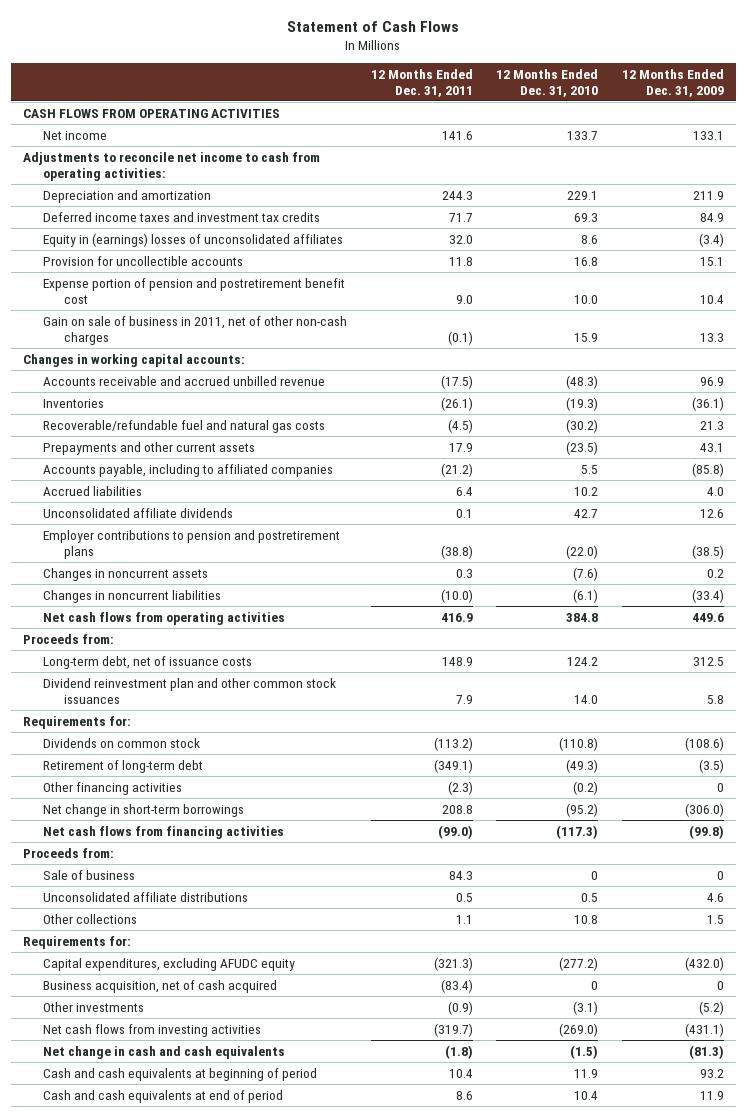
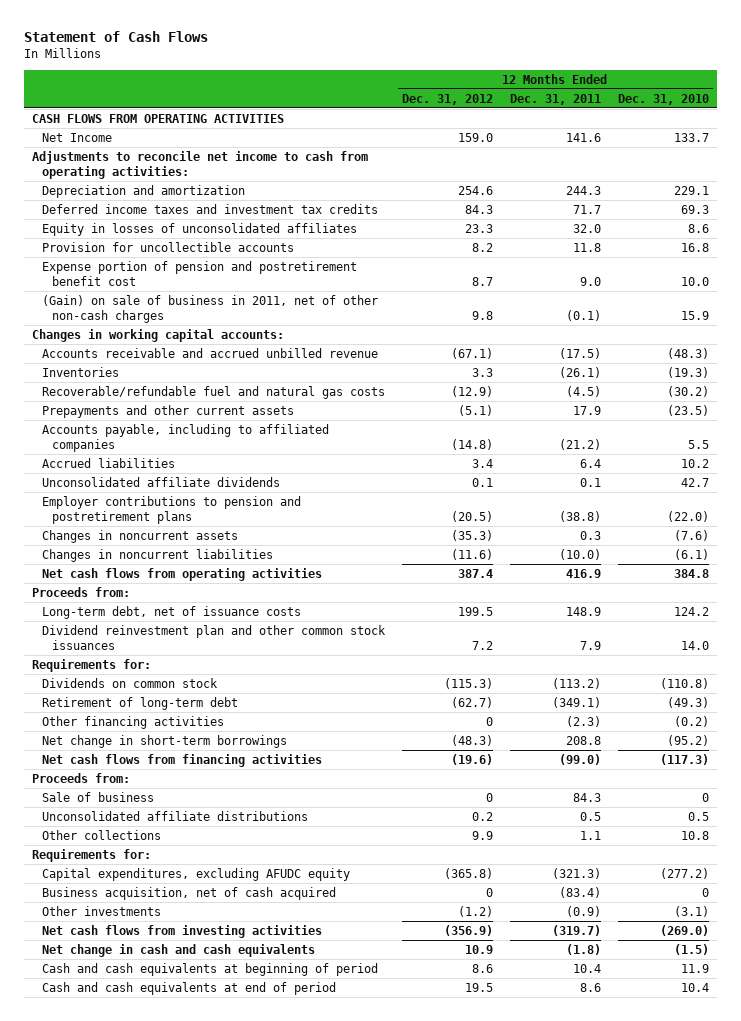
- | 12 Months Ended Dec. 31, 2011 | 12 Months Ended Dec. 31, 2010 | 12 Months Ended Dec. 31, 2009
+ | 12 Months Ended Dec. 31, 2012 | 12 Months Ended Dec. 31, 2011 | 12 Months Ended Dec. 31, 2010
- Net income | 141.6 | 133.7 | 133.1
+ Net Income | 159.0 | 141.6 | 133.7
- Equity in (earnings) losses of unconsolidated affiliates | 32.0 | 8.6 | (3.4)
+ Equity in losses of unconsolidated affiliates | 23.3 | 32.0 | 8.6
- Gain on sale of business in 2011, net of other non-cash charges | (0.1) | 15.9 | 13.3
+ (Gain) on sale of business in 2011, net of other non-cash charges | 9.8 | (0.1) | 15.9

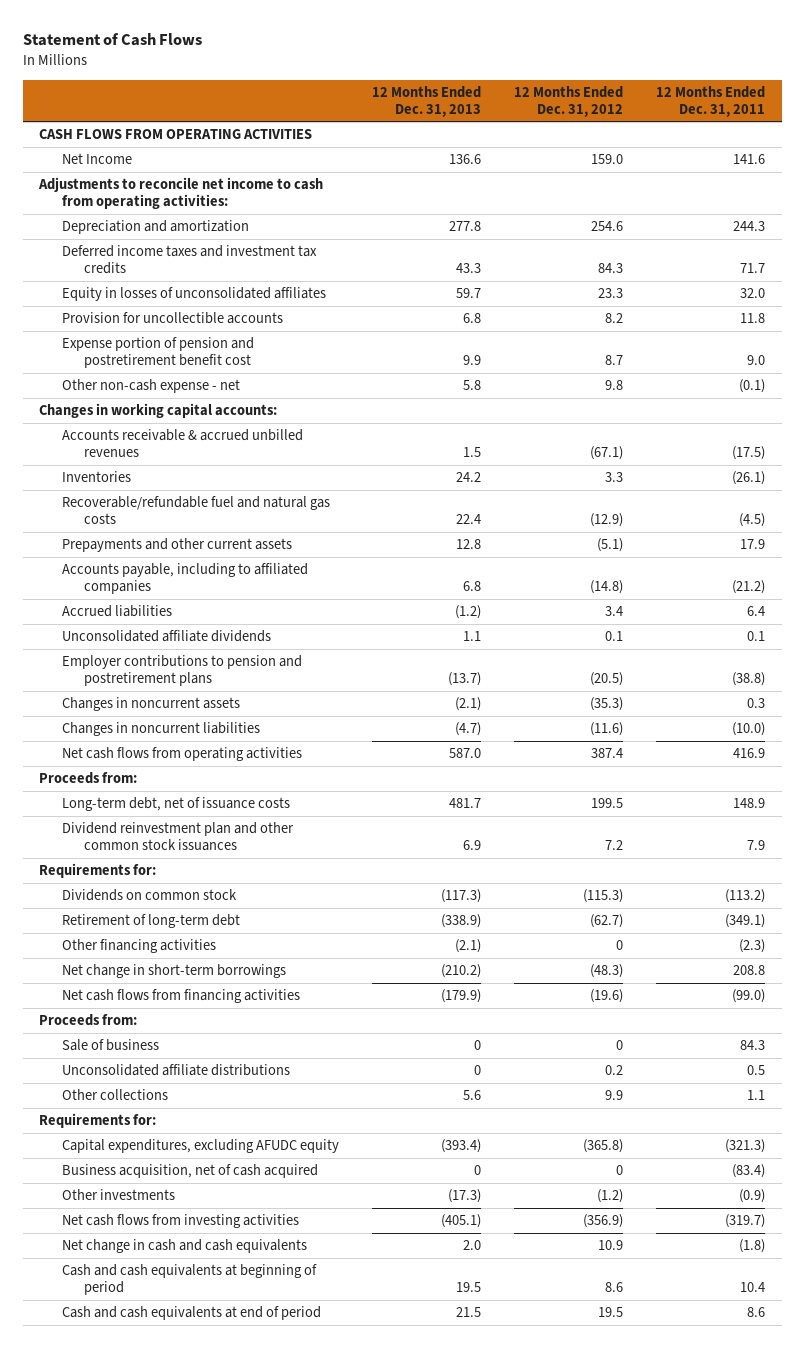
- | 12 Months Ended Dec. 31, 2012 | 12 Months Ended Dec. 31, 2011 | 12 Months Ended Dec. 31, 2010
+ | 12 Months Ended Dec. 31, 2013 | 12 Months Ended Dec. 31, 2012 | 12 Months Ended Dec. 31, 2011
- (Gain) on sale of business in 2011, net of other non-cash charges | 9.8 | (0.1) | 15.9
+ Other non-cash expense - net | 5.8 | 9.8 | (0.1)
- Accounts receivable and accrued unbilled revenue | (67.1) | (17.5) | (48.3)
+ Accounts receivable & accrued unbilled revenues | 1.5 | (67.1) | (17.5)

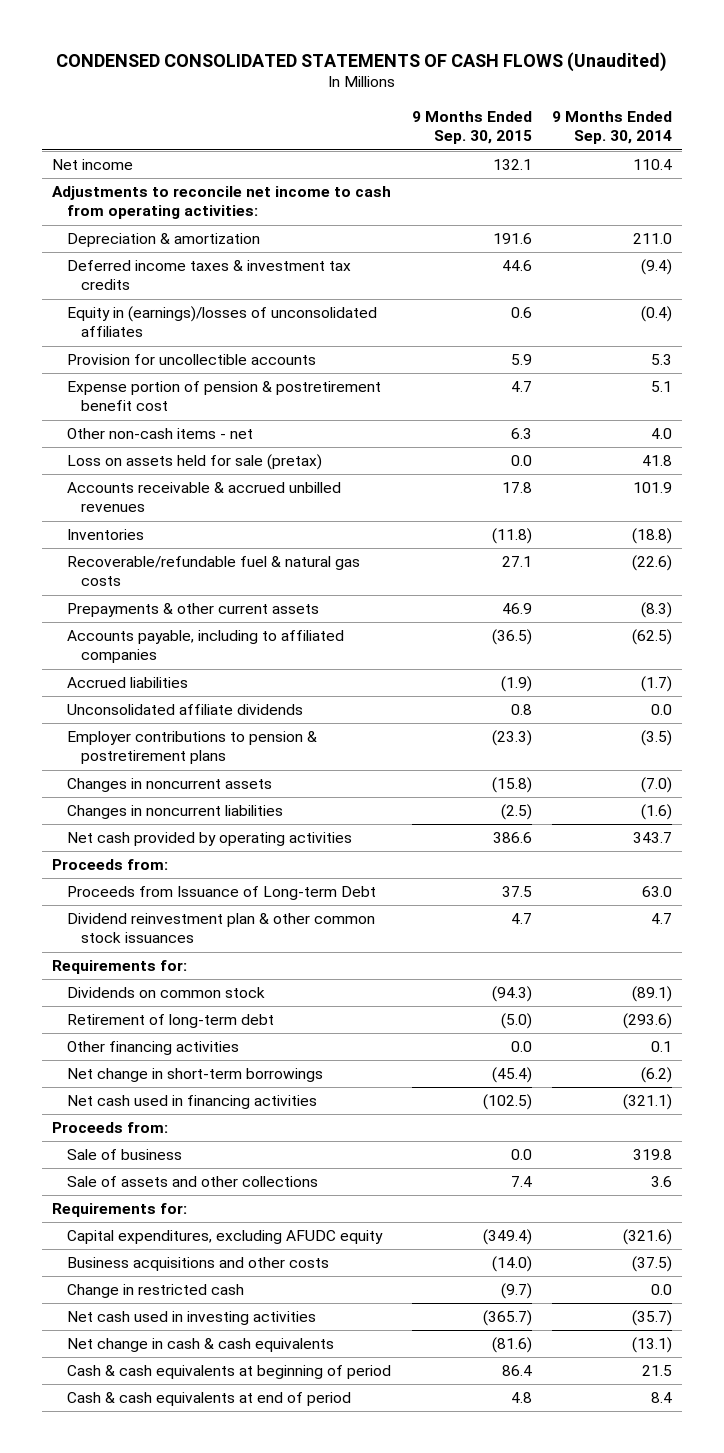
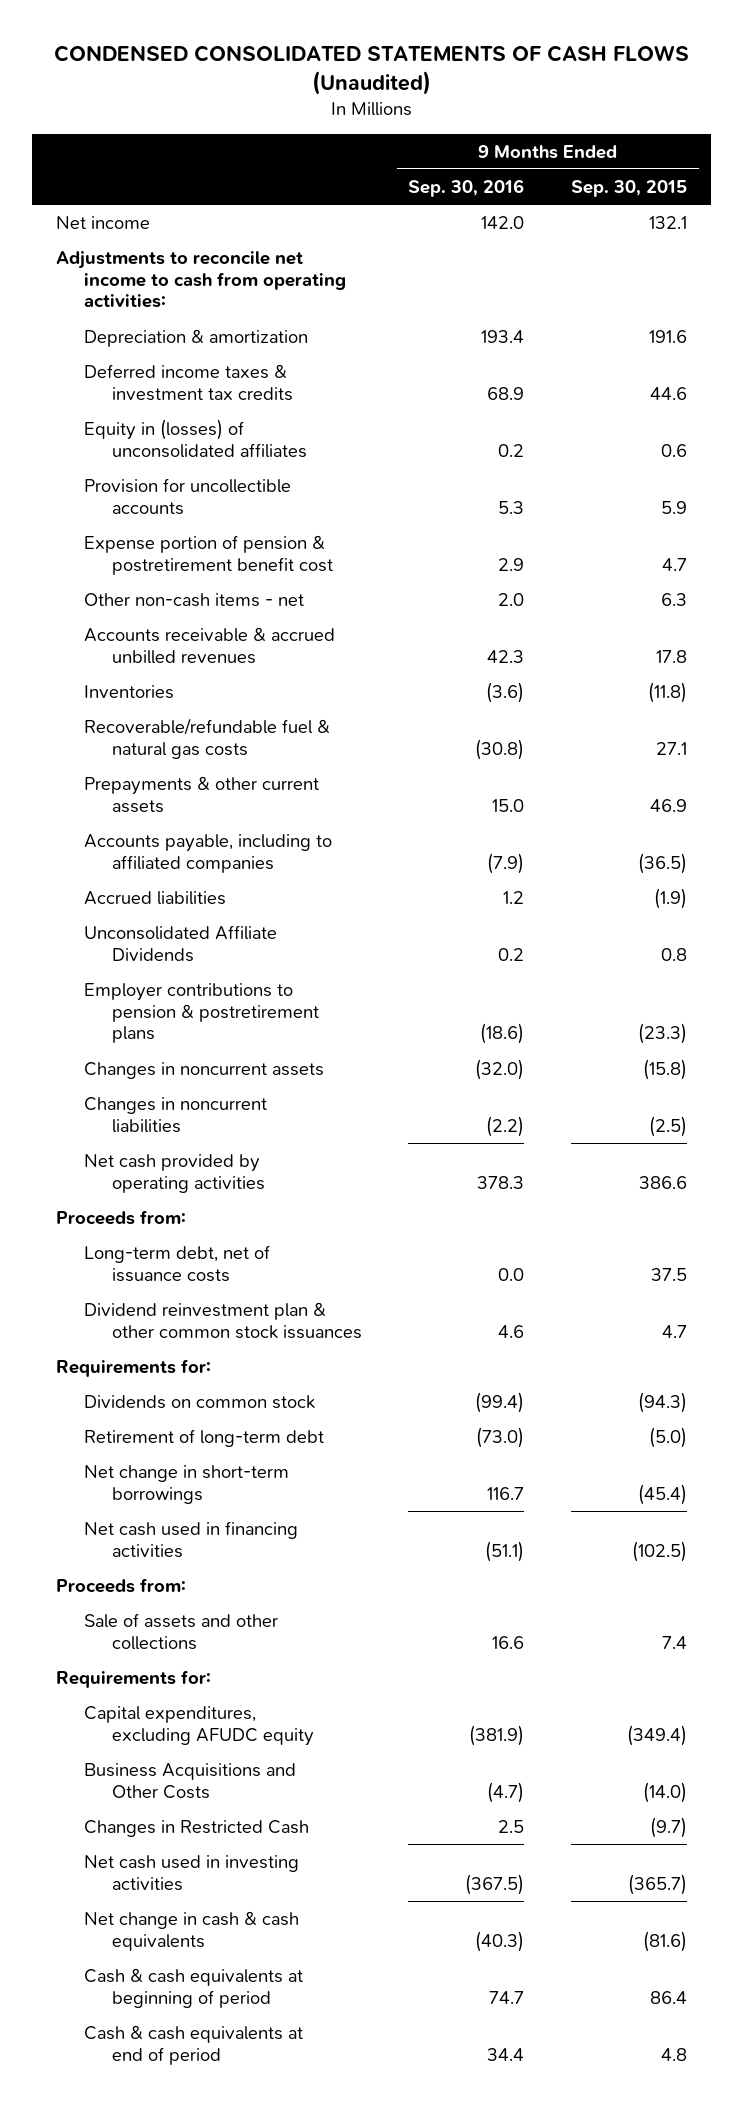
- | 9 Months Ended Sep. 30, 2015 | 9 Months Ended Sep. 30, 2014
+ | 9 Months Ended Sep. 30, 2016 | 9 Months Ended Sep. 30, 2015
- Equity in (earnings)/losses of unconsolidated affiliates | 0.6 | (0.4)
+ Equity in (losses) of unconsolidated affiliates | 0.2 | 0.6
- Loss on assets held for sale (pretax) | 0.0 | 41.8
- Unconsolidated affiliate dividends | 0.8 | 0.0
+ Unconsolidated Affiliate Dividends | 0.2 | 0.8
- Proceeds from Issuance of Long-term Debt | 37.5 | 63.0
+ Long-term debt, net of issuance costs | 0.0 | 37.5
- Other financing activities | 0.0 | 0.1
- Sale of business | 0.0 | 319.8
- Business acquisitions and other costs | (14.0) | (37.5)
- Change in restricted cash | (9.7) | 0.0
+ Business Acquisitions and Other Costs | (4.7) | (14.0)
+ Changes in Restricted Cash | 2.5 | (9.7)

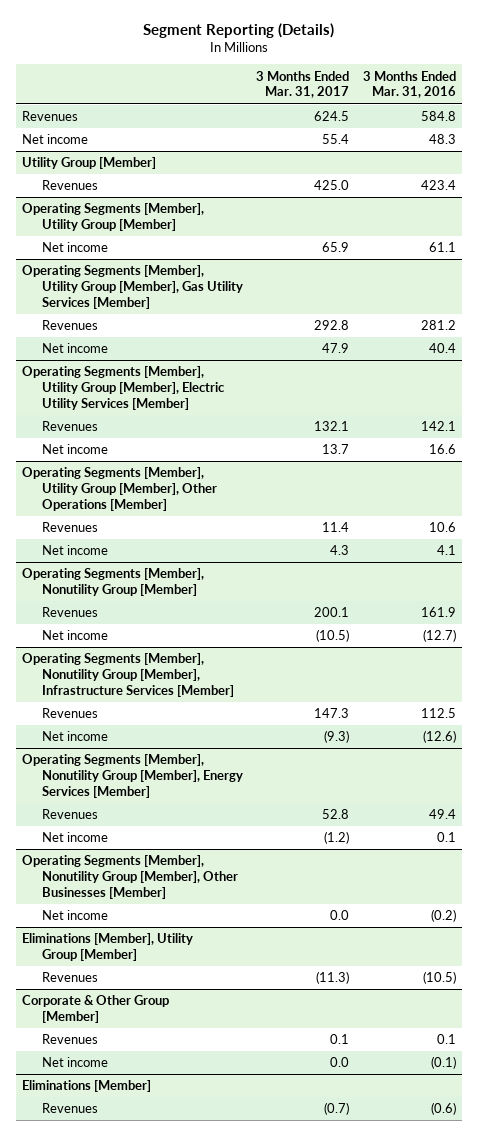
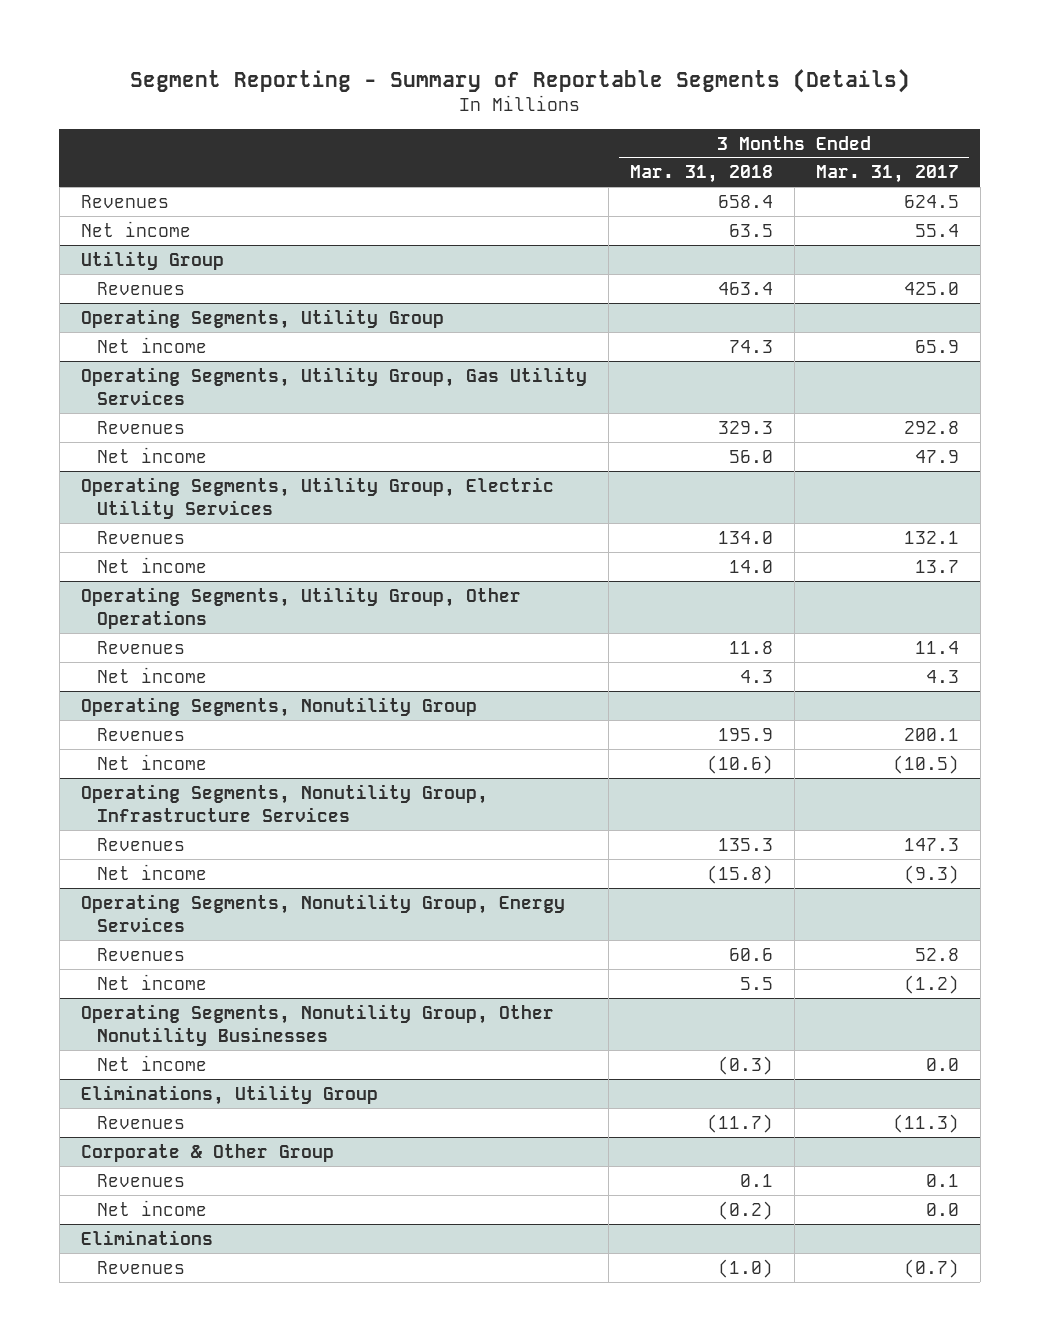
- Segment Reporting (Details)
+ Segment Reporting - Summary of Reportable Segments (Details)
- | 3 Months Ended Mar. 31, 2017 | 3 Months Ended Mar. 31, 2016
+ | 3 Months Ended Mar. 31, 2018 | 3 Months Ended Mar. 31, 2017
- Utility Group [Member]
+ Utility Group
- Operating Segments [Member], Utility Group [Member]
+ Operating Segments, Utility Group
- Operating Segments [Member], Utility Group [Member], Gas Utility Services [Member]
+ Operating Segments, Utility Group, Gas Utility Services
- Operating Segments [Member], Utility Group [Member], Electric Utility Services [Member]
+ Operating Segments, Utility Group, Electric Utility Services
- Operating Segments [Member], Utility Group [Member], Other Operations [Member]
+ Operating Segments, Utility Group, Other Operations
- Operating Segments [Member], Nonutility Group [Member]
+ Operating Segments, Nonutility Group
- Operating Segments [Member], Nonutility Group [Member], Infrastructure Services [Member]
+ Operating Segments, Nonutility Group, Infrastructure Services
- Operating Segments [Member], Nonutility Group [Member], Energy Services [Member]
+ Operating Segments, Nonutility Group, Energy Services
- Operating Segments [Member], Nonutility Group [Member], Other Businesses [Member]
+ Operating Segments, Nonutility Group, Other Nonutility Businesses
- Eliminations [Member], Utility Group [Member]
+ Eliminations, Utility Group
- Corporate & Other Group [Member]
+ Corporate & Other Group
- Eliminations [Member]
+ Eliminations

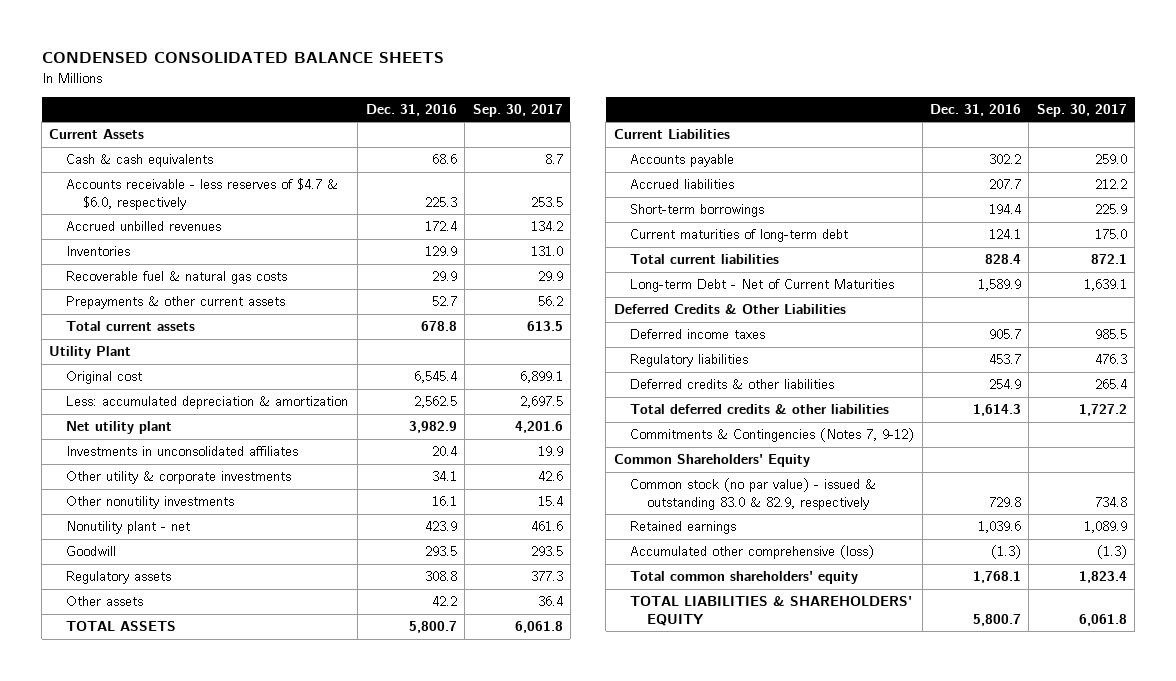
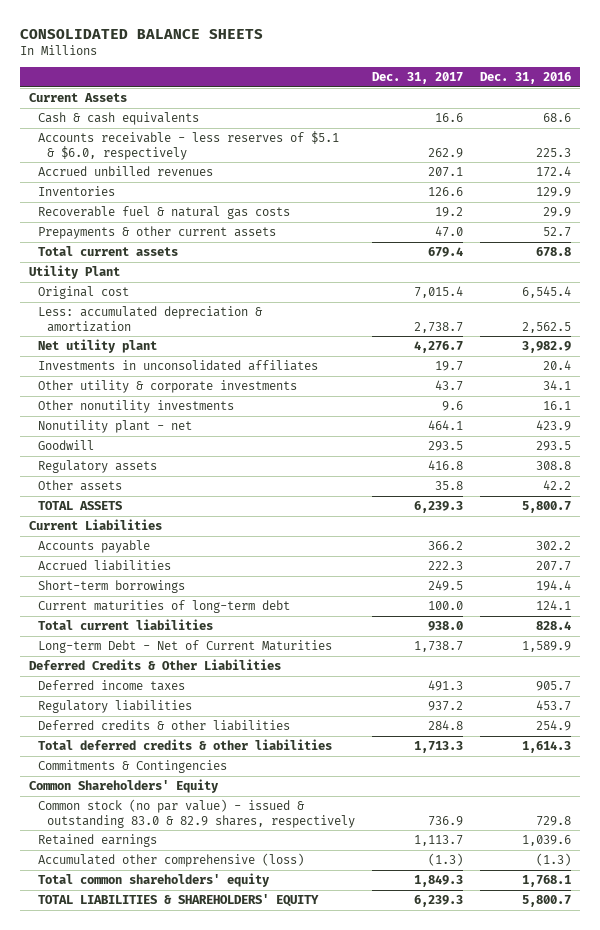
- CONDENSED CONSOLIDATED BALANCE SHEETS
+ CONSOLIDATED BALANCE SHEETS
- | Dec. 31, 2016 | Sep. 30, 2017
+ | Dec. 31, 2017 | Dec. 31, 2016
- Accounts receivable - less reserves of $4.7 & $6.0, respectively | 225.3 | 253.5
+ Accounts receivable - less reserves of $5.1 & $6.0, respectively | 262.9 | 225.3
- Commitments & Contingencies (Notes 7, 9-12)
+ Commitments & Contingencies
- Common stock (no par value) - issued & outstanding 83.0 & 82.9, respectively | 729.8 | 734.8
+ Common stock (no par value) - issued & outstanding 83.0 & 82.9 shares, respectively | 736.9 | 729.8

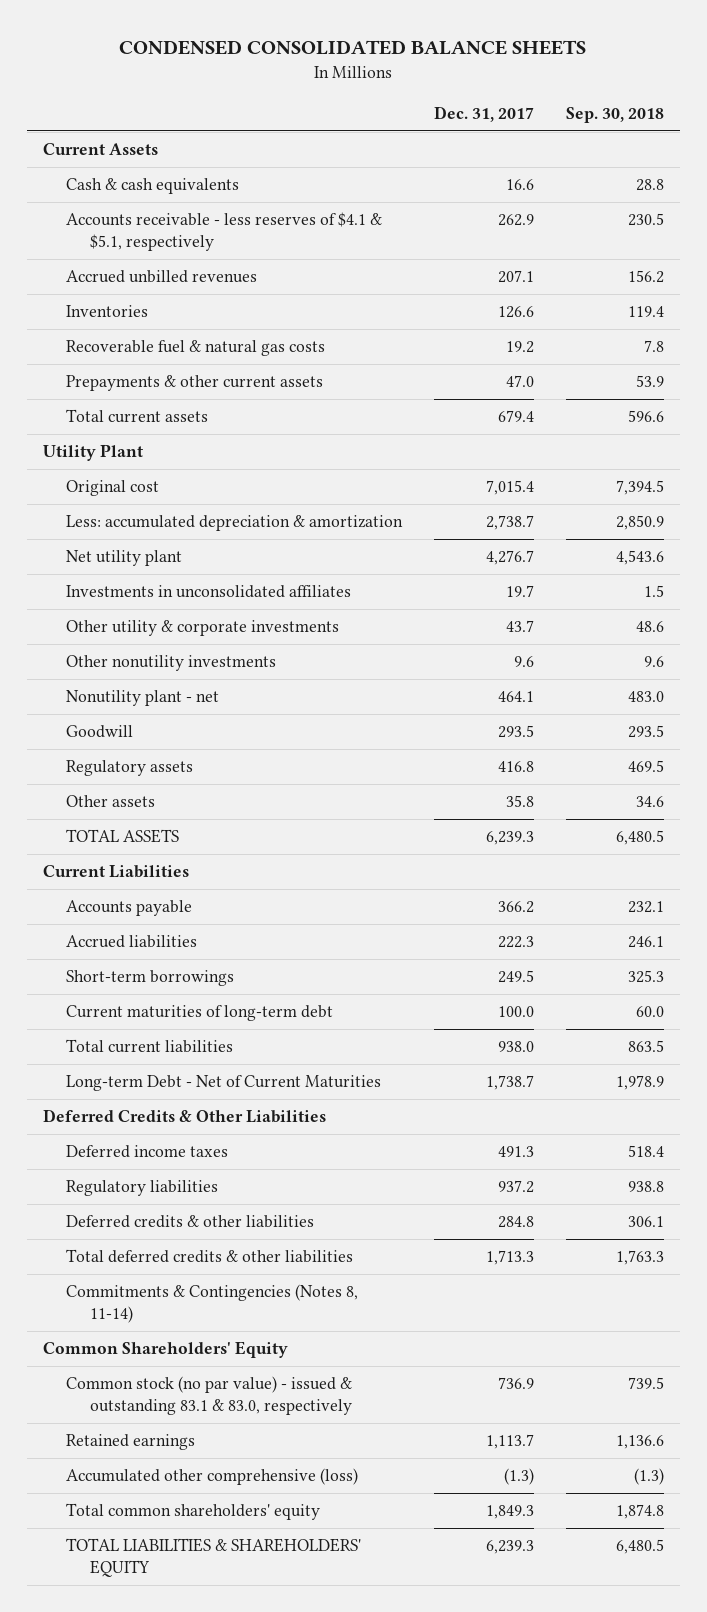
- CONSOLIDATED BALANCE SHEETS
+ CONDENSED CONSOLIDATED BALANCE SHEETS
- | Dec. 31, 2017 | Dec. 31, 2016
+ | Dec. 31, 2017 | Sep. 30, 2018
- Accounts receivable - less reserves of $5.1 & $6.0, respectively | 262.9 | 225.3
+ Accounts receivable - less reserves of $4.1 & $5.1, respectively | 262.9 | 230.5
- Commitments & Contingencies
+ Commitments & Contingencies (Notes 8, 11-14)
- Common stock (no par value) - issued & outstanding 83.0 & 82.9 shares, respectively | 736.9 | 729.8
+ Common stock (no par value) - issued & outstanding 83.1 & 83.0, respectively | 736.9 | 739.5

